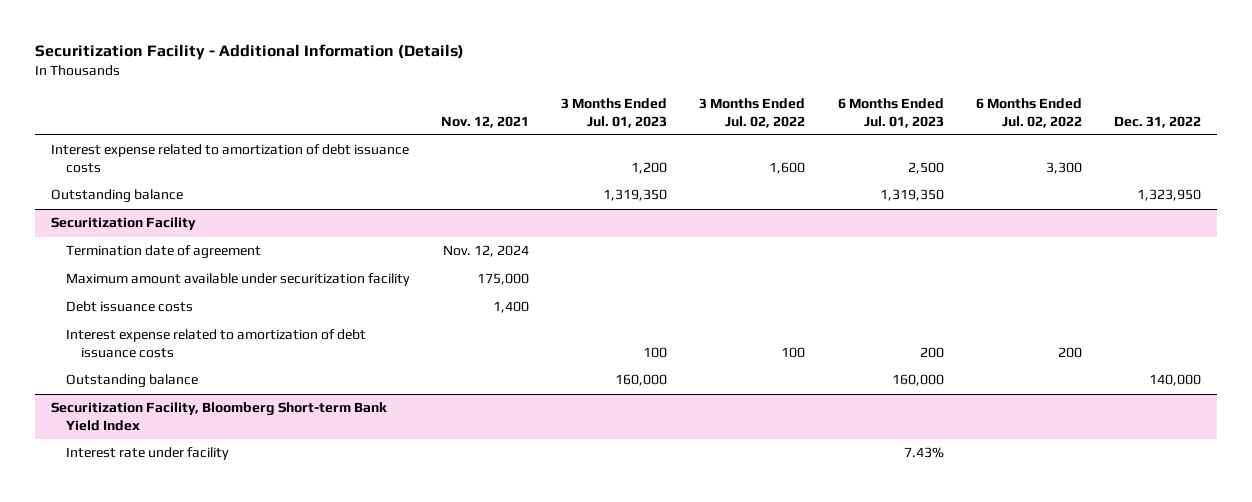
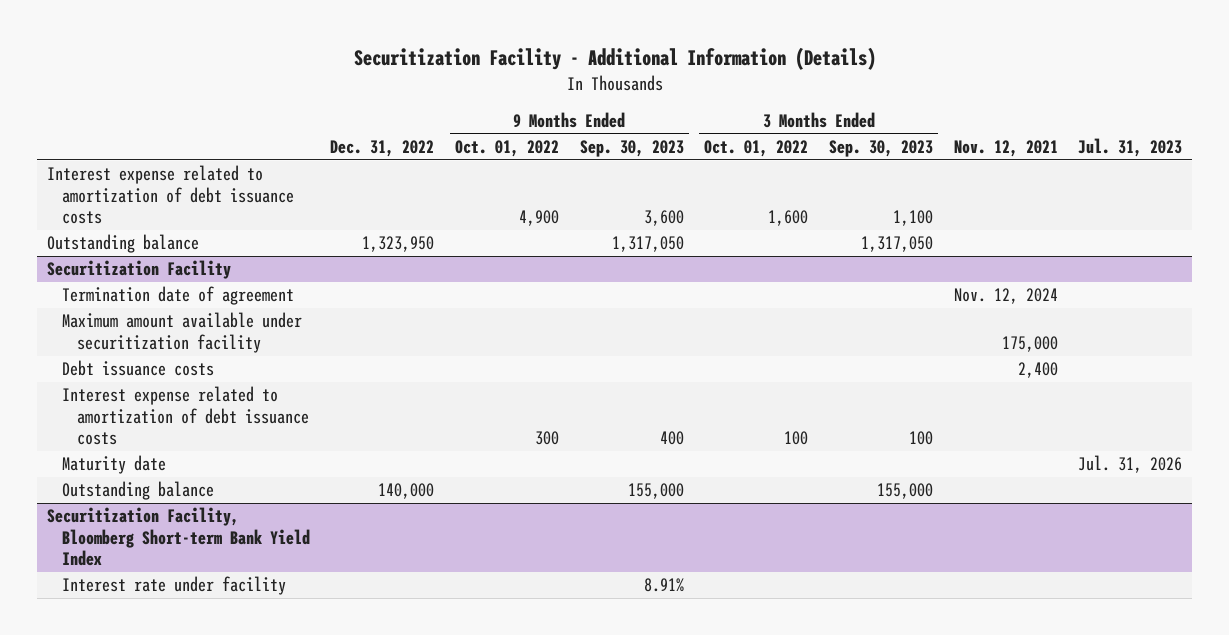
- | Nov. 12, 2021 | 3 Months Ended Jul. 01, 2023 | 3 Months Ended Jul. 02, 2022 | 6 Months Ended Jul. 01, 2023 | 6 Months Ended Jul. 02, 2022 | Dec. 31, 2022
+ | Dec. 31, 2022 | 9 Months Ended Oct. 01, 2022 | 9 Months Ended Sep. 30, 2023 | 3 Months Ended Oct. 01, 2022 | 3 Months Ended Sep. 30, 2023 | Nov. 12, 2021 | Jul. 31, 2023
@ Securitization Facility
- Debt issuance costs | 1,400 | | | | |
+ Debt issuance costs | | | | | | 2,400 |
+ Maturity date | | | | | | | Jul. 31, 2026

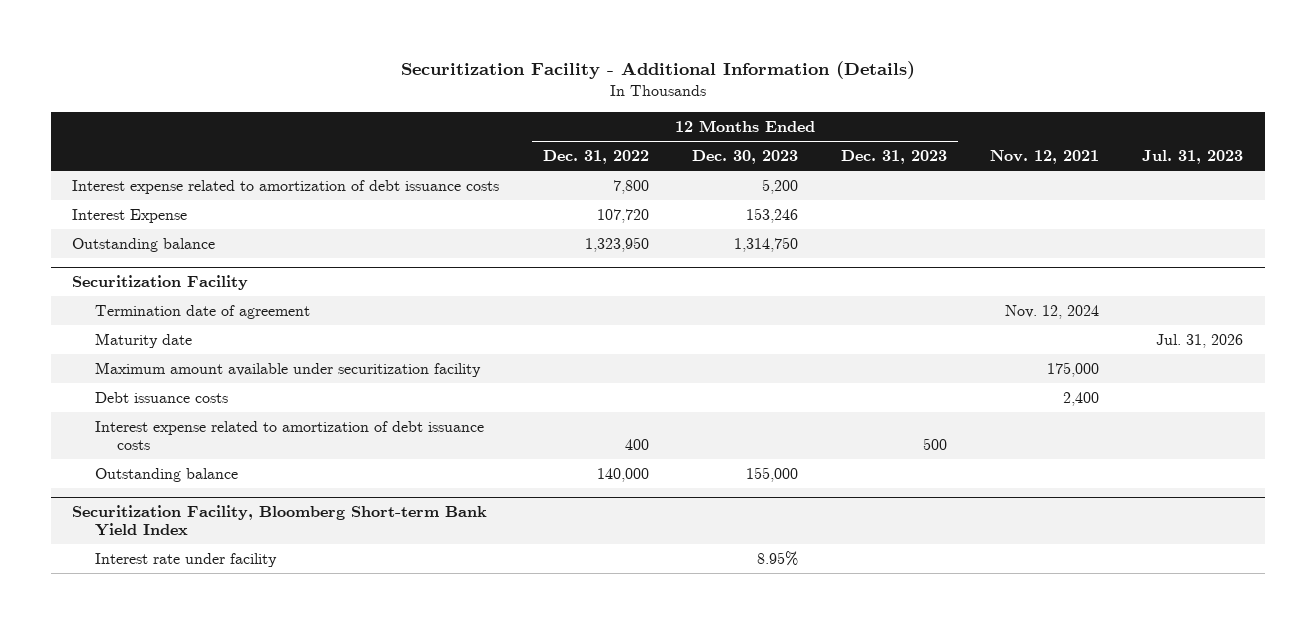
- | Dec. 31, 2022 | 9 Months Ended Oct. 01, 2022 | 9 Months Ended Sep. 30, 2023 | 3 Months Ended Oct. 01, 2022 | 3 Months Ended Sep. 30, 2023 | Nov. 12, 2021 | Jul. 31, 2023
+ | 12 Months Ended Dec. 31, 2022 | 12 Months Ended Dec. 30, 2023 | 12 Months Ended Dec. 31, 2023 | Nov. 12, 2021 | Jul. 31, 2023
+ Interest Expense | 107,720 | 153,246 | | |
@ Securitization Facility
moved up: Maturity date | | | | | Jul. 31, 2026

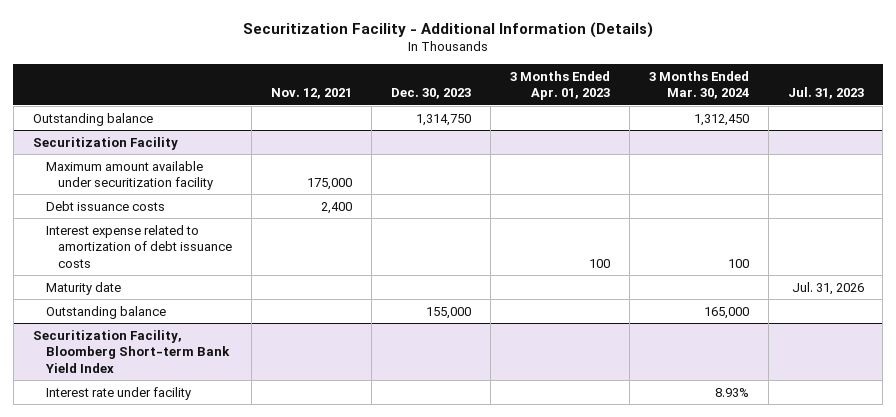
- | 12 Months Ended Dec. 31, 2022 | 12 Months Ended Dec. 30, 2023 | 12 Months Ended Dec. 31, 2023 | Nov. 12, 2021 | Jul. 31, 2023
+ | Nov. 12, 2021 | Dec. 30, 2023 | 3 Months Ended Apr. 01, 2023 | 3 Months Ended Mar. 30, 2024 | Jul. 31, 2023
- Interest expense related to amortization of debt issuance costs | 7,800 | 5,200 | | |
- Interest Expense | 107,720 | 153,246 | | |
@ Securitization Facility
- Termination date of agreement | | | | Nov. 12, 2024 |
moved down: Maturity date | | | | | Jul. 31, 2026

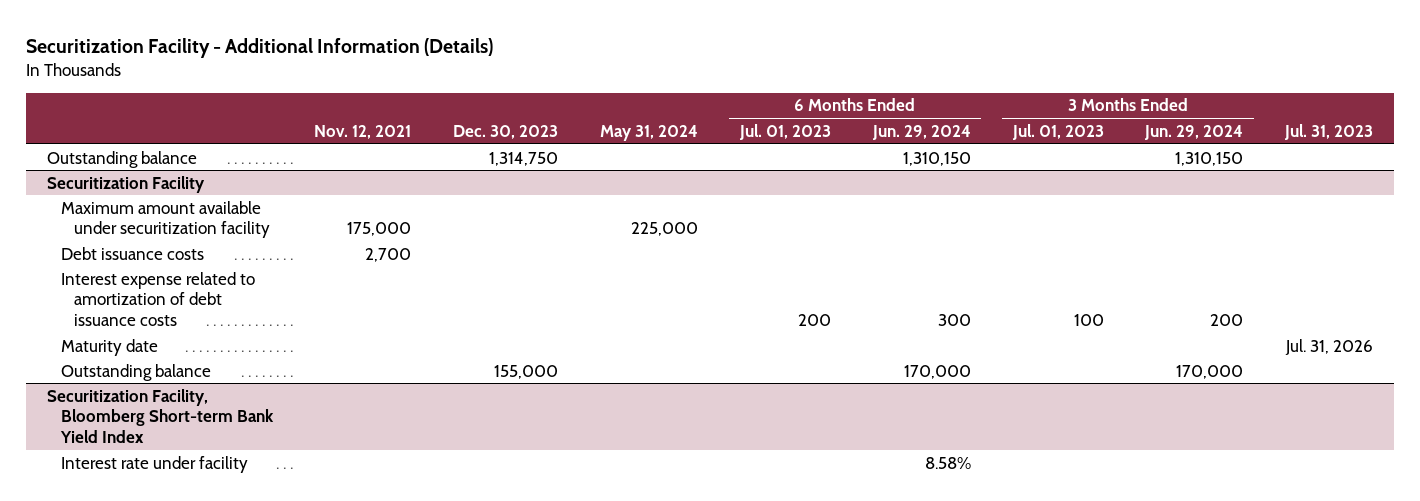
- | Nov. 12, 2021 | Dec. 30, 2023 | 3 Months Ended Apr. 01, 2023 | 3 Months Ended Mar. 30, 2024 | Jul. 31, 2023
+ | Nov. 12, 2021 | Dec. 30, 2023 | May 31, 2024 | 6 Months Ended Jul. 01, 2023 | 6 Months Ended Jun. 29, 2024 | 3 Months Ended Jul. 01, 2023 | 3 Months Ended Jun. 29, 2024 | Jul. 31, 2023
@ Securitization Facility
- Debt issuance costs | 2,400 | | | |
+ Debt issuance costs | 2,700 | | | | | | |

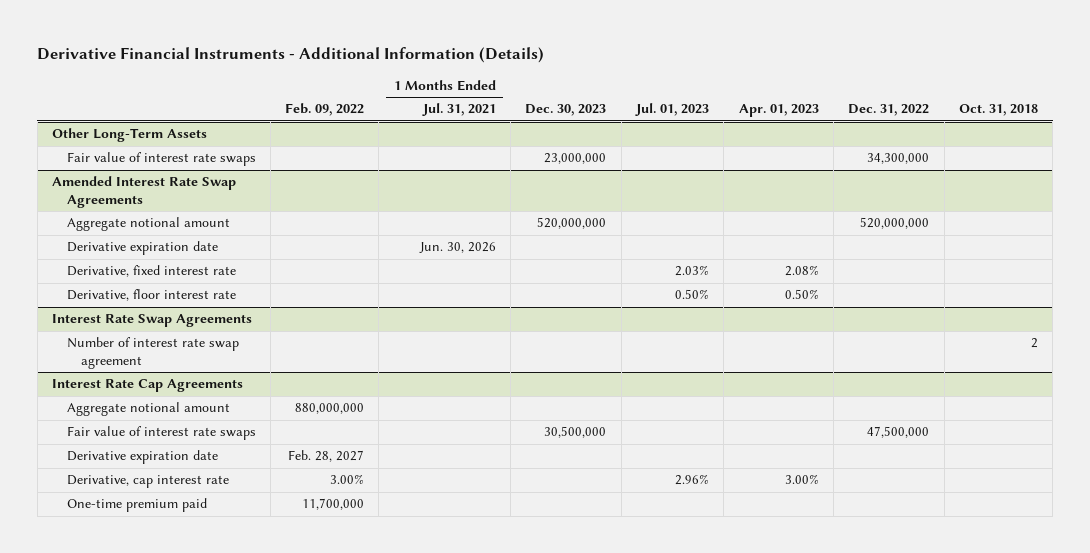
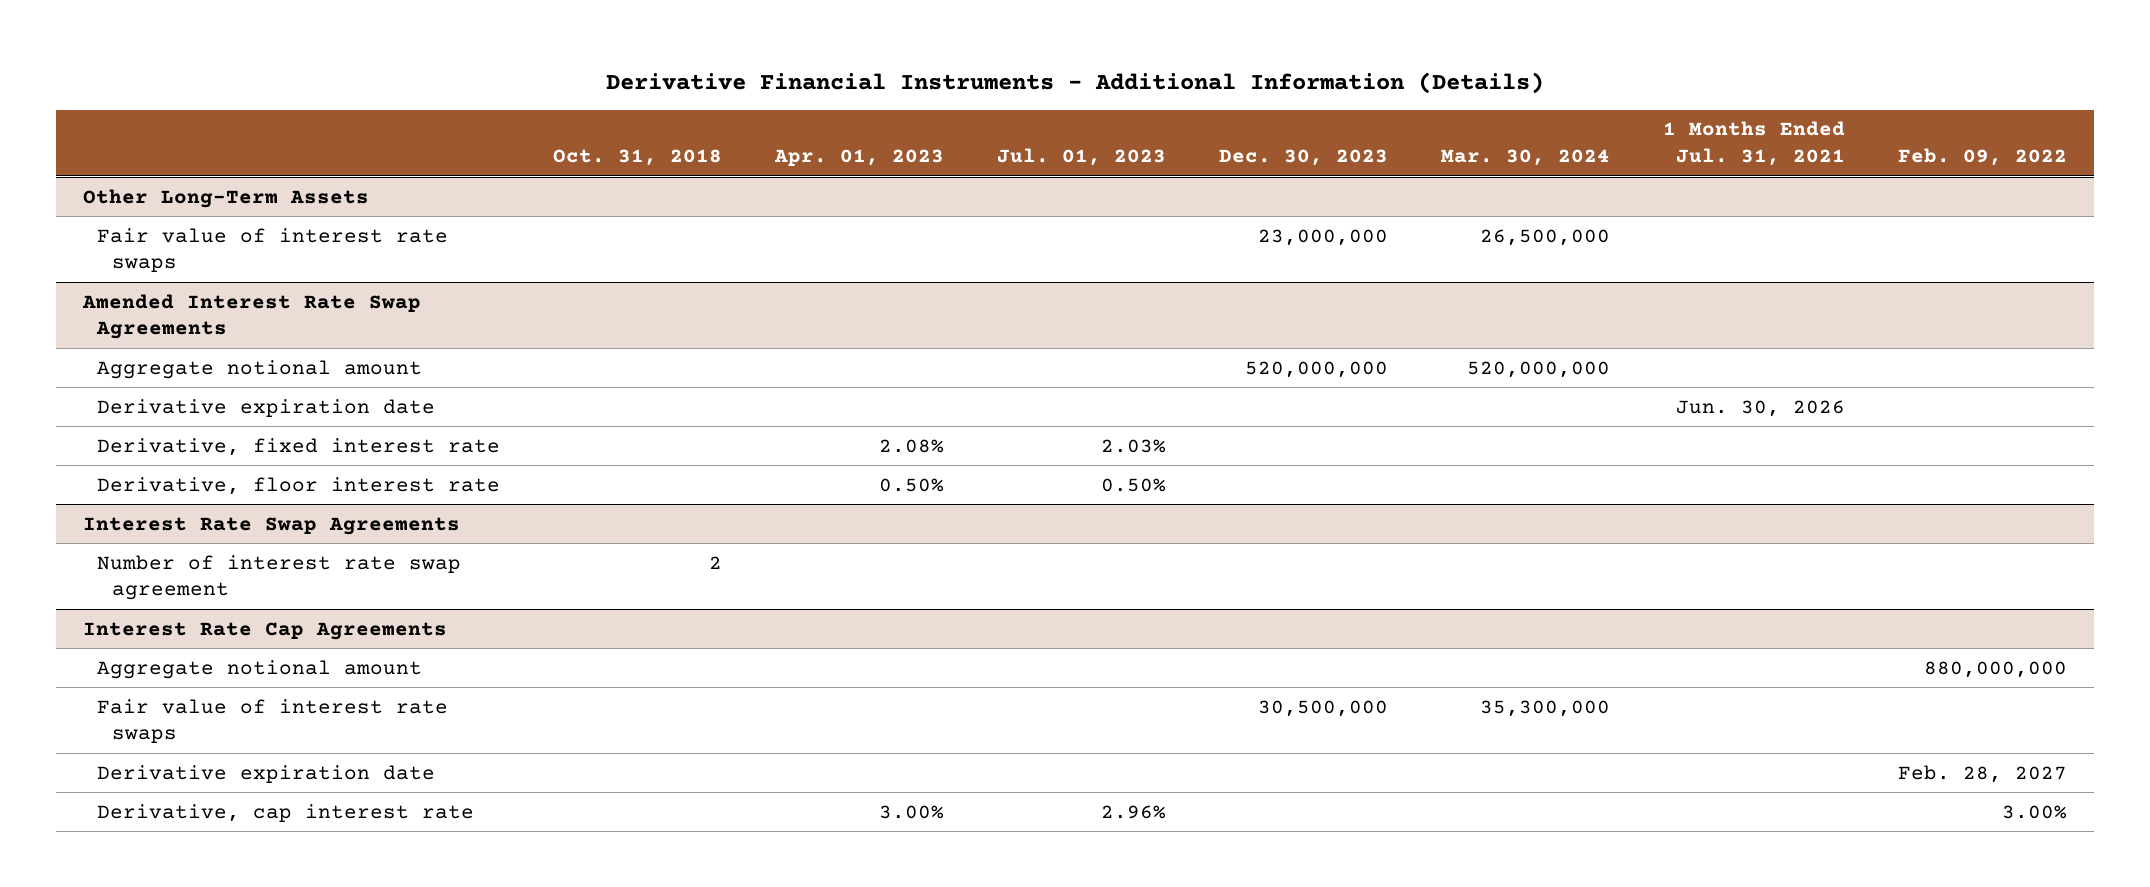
- | Feb. 09, 2022 | 1 Months Ended Jul. 31, 2021 | Dec. 30, 2023 | Jul. 01, 2023 | Apr. 01, 2023 | Dec. 31, 2022 | Oct. 31, 2018
+ | Oct. 31, 2018 | Apr. 01, 2023 | Jul. 01, 2023 | Dec. 30, 2023 | Mar. 30, 2024 | 1 Months Ended Jul. 31, 2021 | Feb. 09, 2022
@ Interest Rate Cap Agreements
- One-time premium paid | 11,700,000 | | | | | |

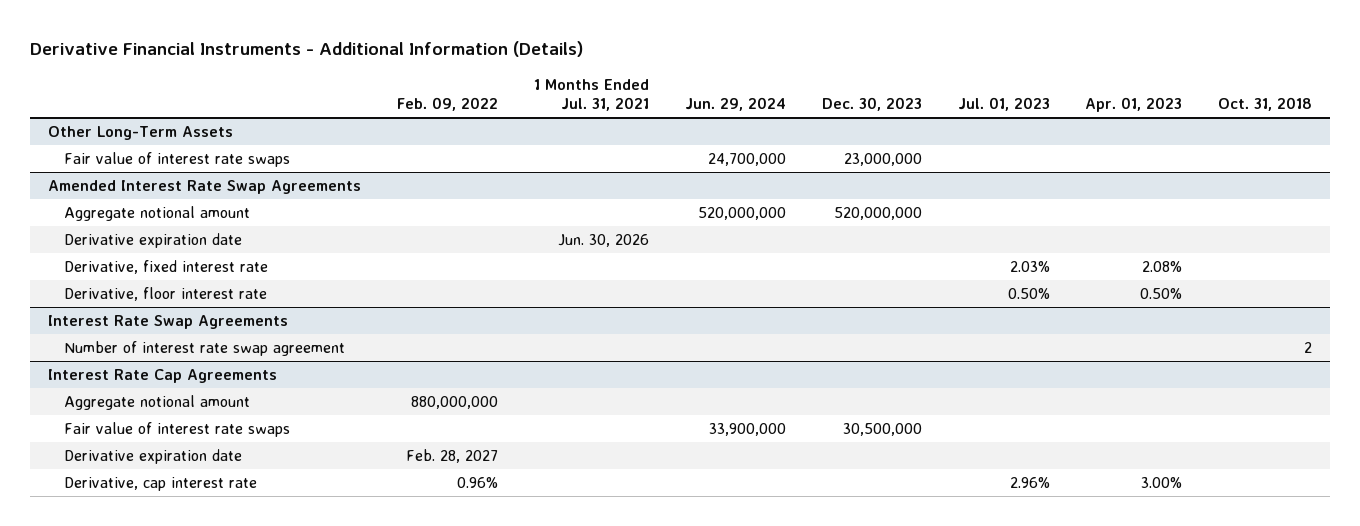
- | Oct. 31, 2018 | Apr. 01, 2023 | Jul. 01, 2023 | Dec. 30, 2023 | Mar. 30, 2024 | 1 Months Ended Jul. 31, 2021 | Feb. 09, 2022
+ | Feb. 09, 2022 | 1 Months Ended Jul. 31, 2021 | Jun. 29, 2024 | Dec. 30, 2023 | Jul. 01, 2023 | Apr. 01, 2023 | Oct. 31, 2018
@ Interest Rate Cap Agreements
- Derivative, cap interest rate | | 3.00% | 2.96% | | | | 3.00%
+ Derivative, cap interest rate | 0.96% | | | | 2.96% | 3.00% |

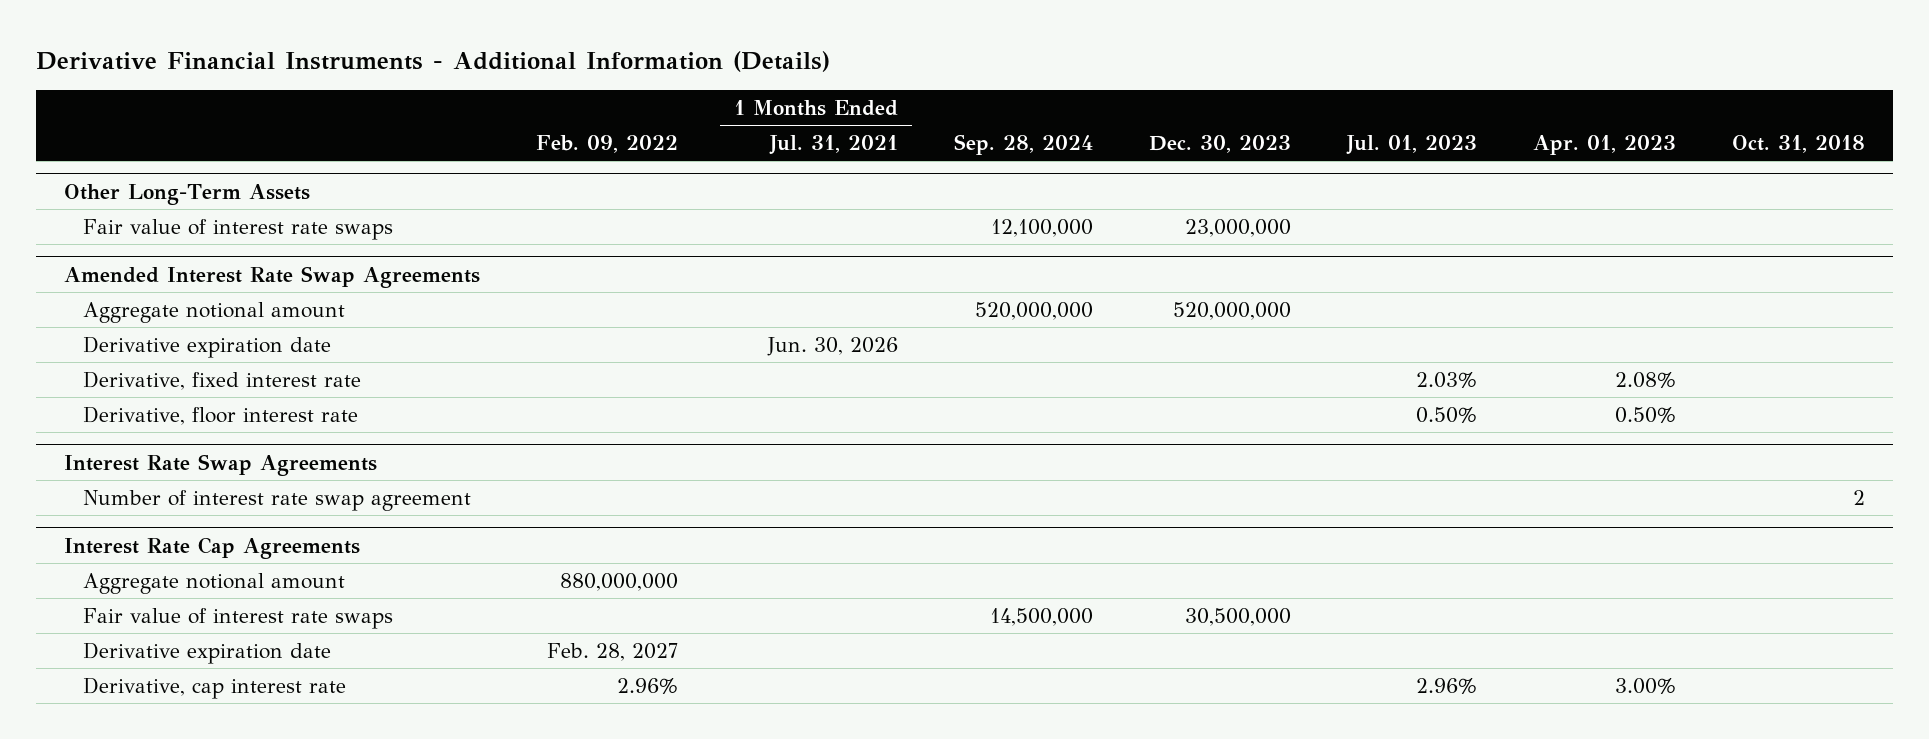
- | Feb. 09, 2022 | 1 Months Ended Jul. 31, 2021 | Jun. 29, 2024 | Dec. 30, 2023 | Jul. 01, 2023 | Apr. 01, 2023 | Oct. 31, 2018
+ | Feb. 09, 2022 | 1 Months Ended Jul. 31, 2021 | Sep. 28, 2024 | Dec. 30, 2023 | Jul. 01, 2023 | Apr. 01, 2023 | Oct. 31, 2018
@ Interest Rate Cap Agreements
- Derivative, cap interest rate | 0.96% | | | | 2.96% | 3.00% |
+ Derivative, cap interest rate | 2.96% | | | | 2.96% | 3.00% |

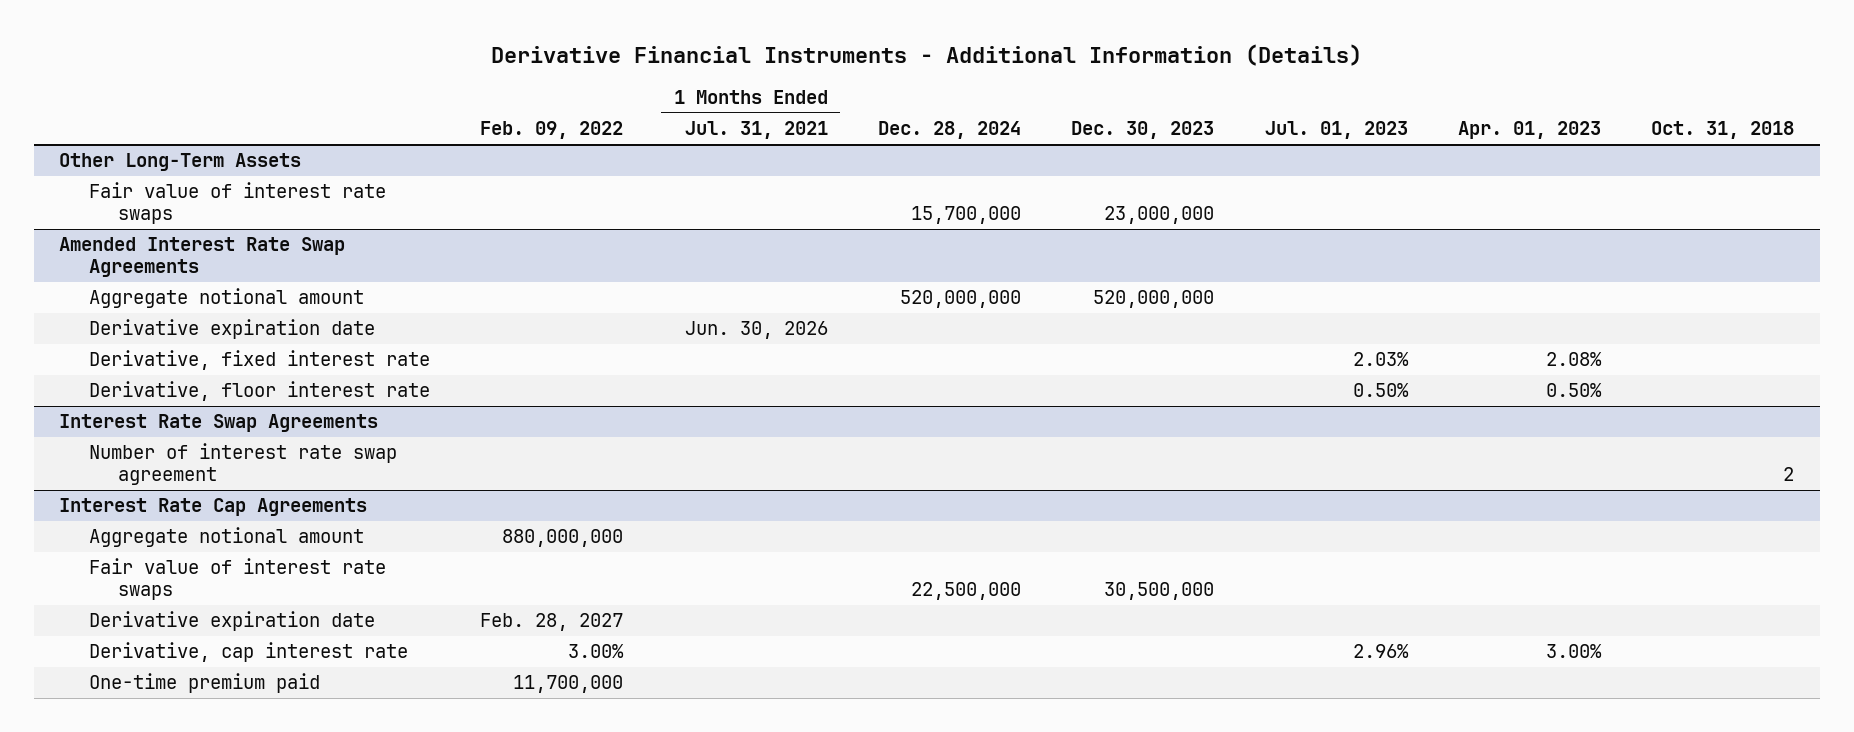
- | Feb. 09, 2022 | 1 Months Ended Jul. 31, 2021 | Sep. 28, 2024 | Dec. 30, 2023 | Jul. 01, 2023 | Apr. 01, 2023 | Oct. 31, 2018
+ | Feb. 09, 2022 | 1 Months Ended Jul. 31, 2021 | Dec. 28, 2024 | Dec. 30, 2023 | Jul. 01, 2023 | Apr. 01, 2023 | Oct. 31, 2018
@ Interest Rate Cap Agreements
- Derivative, cap interest rate | 2.96% | | | | 2.96% | 3.00% |
+ Derivative, cap interest rate | 3.00% | | | | 2.96% | 3.00% |
+ One-time premium paid | 11,700,000 | | | | | |

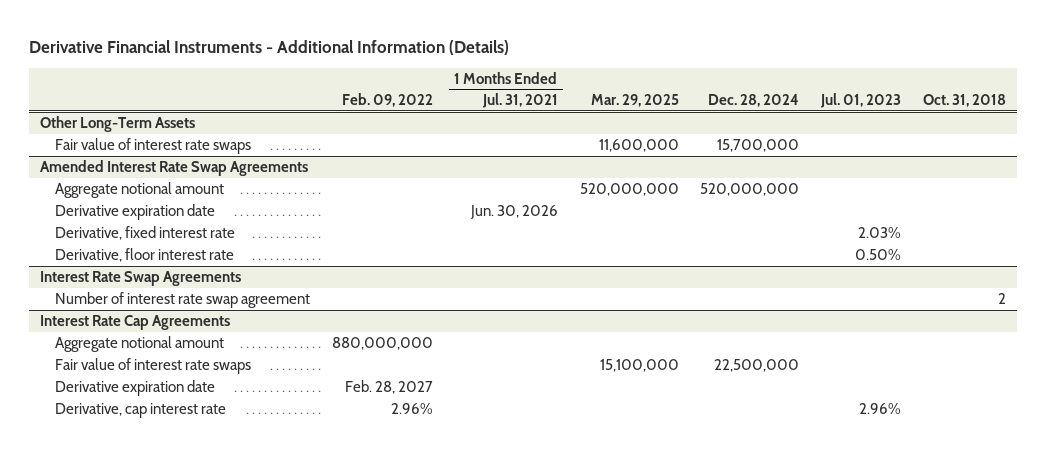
- | Feb. 09, 2022 | 1 Months Ended Jul. 31, 2021 | Dec. 28, 2024 | Dec. 30, 2023 | Jul. 01, 2023 | Apr. 01, 2023 | Oct. 31, 2018
+ | Feb. 09, 2022 | 1 Months Ended Jul. 31, 2021 | Mar. 29, 2025 | Dec. 28, 2024 | Jul. 01, 2023 | Oct. 31, 2018
@ Interest Rate Cap Agreements
- Derivative, cap interest rate | 3.00% | | | | 2.96% | 3.00% |
- One-time premium paid | 11,700,000 | | | | | |
+ Derivative, cap interest rate | 2.96% | | | | 2.96% |

